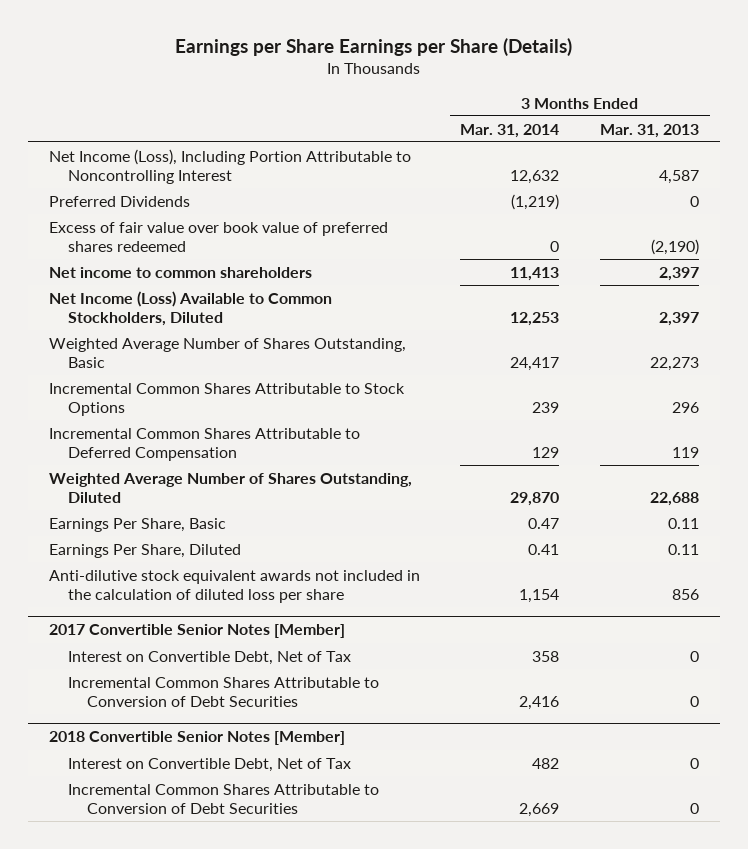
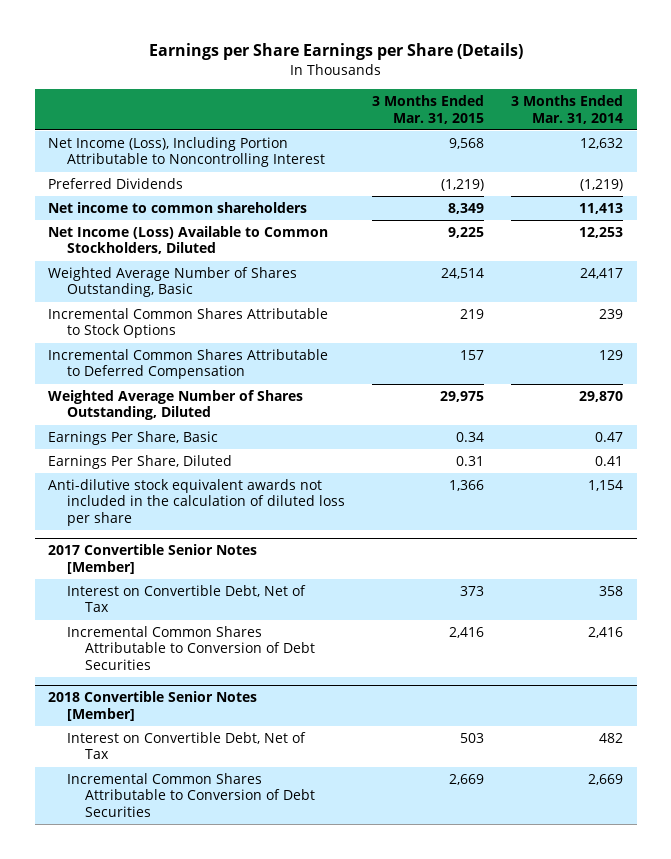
- | 3 Months Ended Mar. 31, 2014 | 3 Months Ended Mar. 31, 2013
+ | 3 Months Ended Mar. 31, 2015 | 3 Months Ended Mar. 31, 2014
- Excess of fair value over book value of preferred shares redeemed | 0 | (2,190)

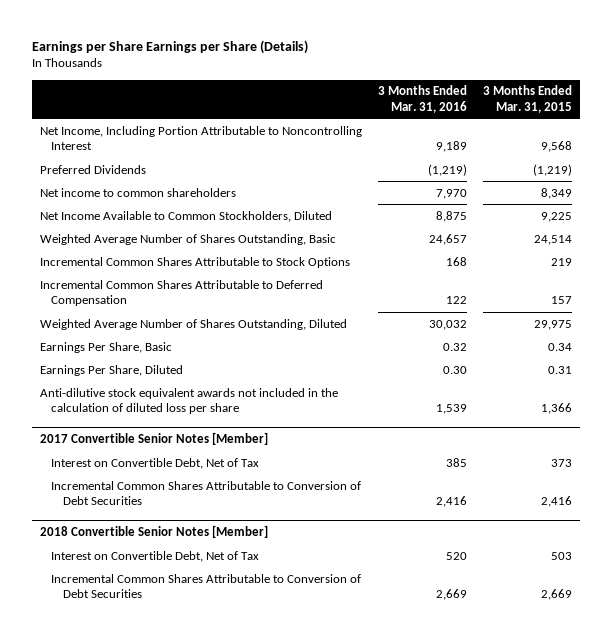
- | 3 Months Ended Mar. 31, 2015 | 3 Months Ended Mar. 31, 2014
+ | 3 Months Ended Mar. 31, 2016 | 3 Months Ended Mar. 31, 2015
- Net Income (Loss), Including Portion Attributable to Noncontrolling Interest | 9,568 | 12,632
+ Net Income, Including Portion Attributable to Noncontrolling Interest | 9,189 | 9,568
- Net Income (Loss) Available to Common Stockholders, Diluted | 9,225 | 12,253
+ Net Income Available to Common Stockholders, Diluted | 8,875 | 9,225

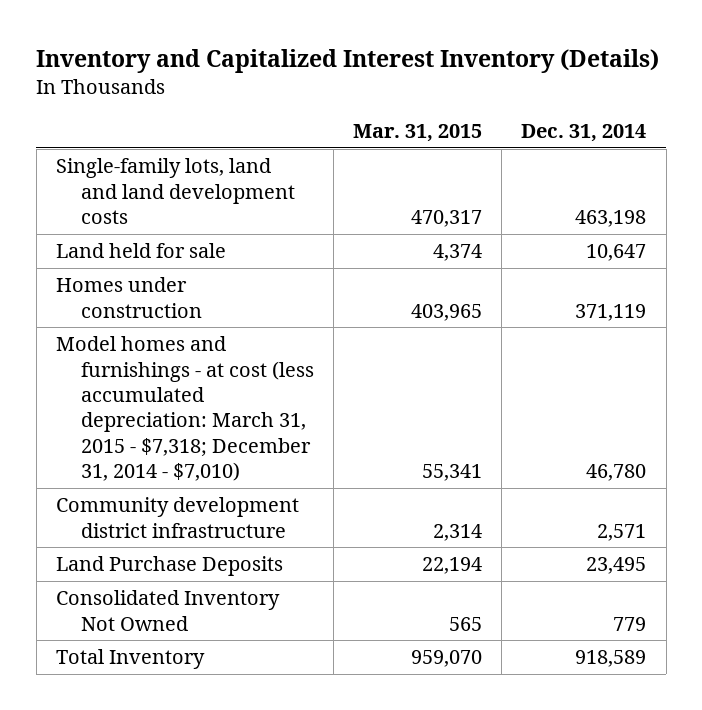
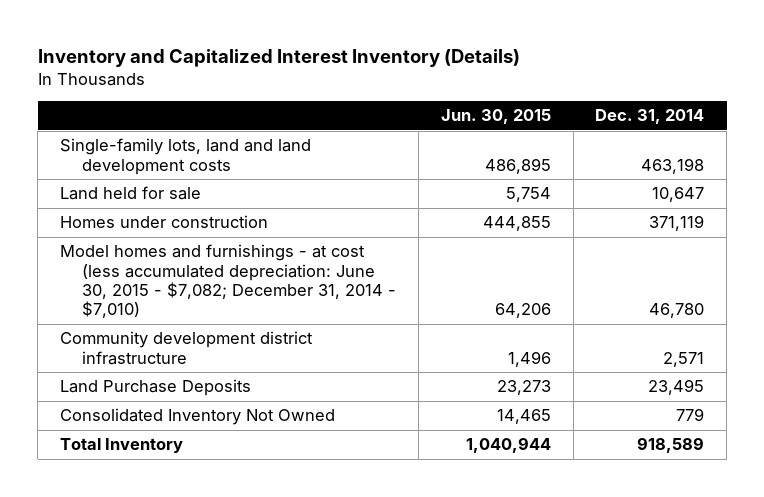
- | Mar. 31, 2015 | Dec. 31, 2014
+ | Jun. 30, 2015 | Dec. 31, 2014
- Model homes and furnishings - at cost (less accumulated depreciation: March 31, 2015 - $7,318; December 31, 2014 - $7,010) | 55,341 | 46,780
+ Model homes and furnishings - at cost (less accumulated depreciation: June 30, 2015 - $7,082; December 31, 2014 - $7,010) | 64,206 | 46,780

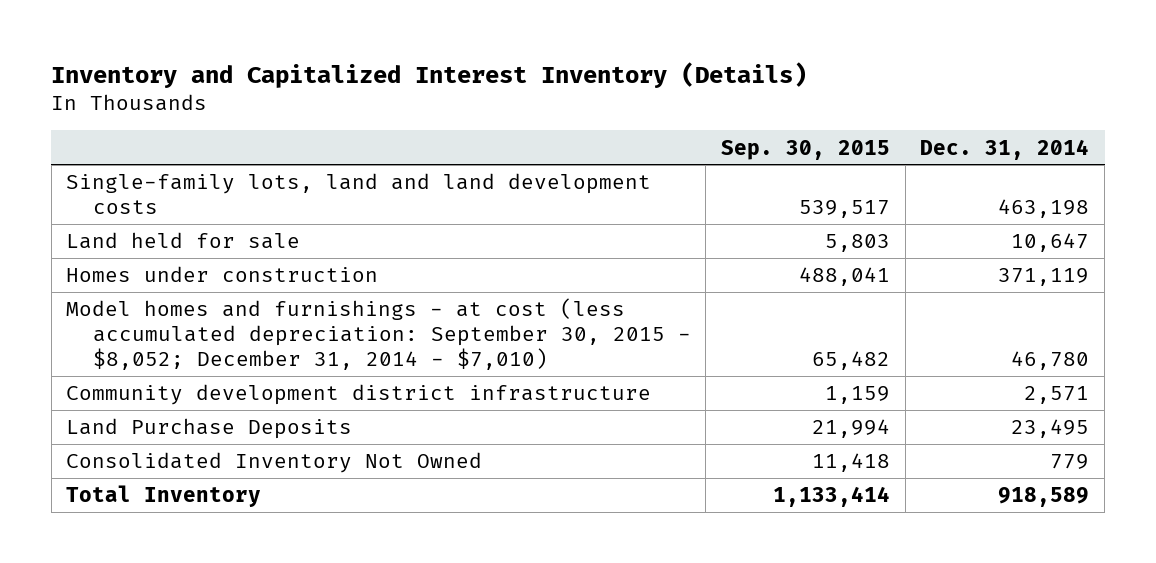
- | Jun. 30, 2015 | Dec. 31, 2014
+ | Sep. 30, 2015 | Dec. 31, 2014
- Model homes and furnishings - at cost (less accumulated depreciation: June 30, 2015 - $7,082; December 31, 2014 - $7,010) | 64,206 | 46,780
+ Model homes and furnishings - at cost (less accumulated depreciation: September 30, 2015 - $8,052; December 31, 2014 - $7,010) | 65,482 | 46,780

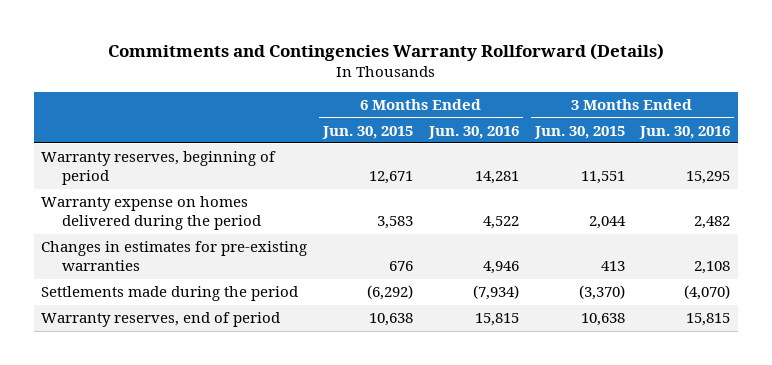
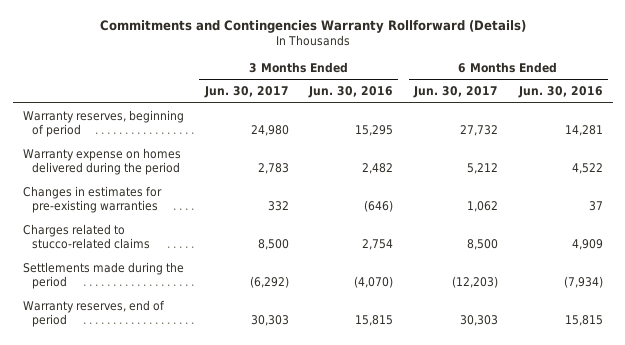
- | 6 Months Ended Jun. 30, 2015 | 6 Months Ended Jun. 30, 2016 | 3 Months Ended Jun. 30, 2015 | 3 Months Ended Jun. 30, 2016
+ | 3 Months Ended Jun. 30, 2017 | 3 Months Ended Jun. 30, 2016 | 6 Months Ended Jun. 30, 2017 | 6 Months Ended Jun. 30, 2016
- Changes in estimates for pre-existing warranties | 676 | 4,946 | 413 | 2,108
+ Changes in estimates for pre-existing warranties | 332 | (646) | 1,062 | 37
+ Charges related to stucco-related claims | 8,500 | 2,754 | 8,500 | 4,909

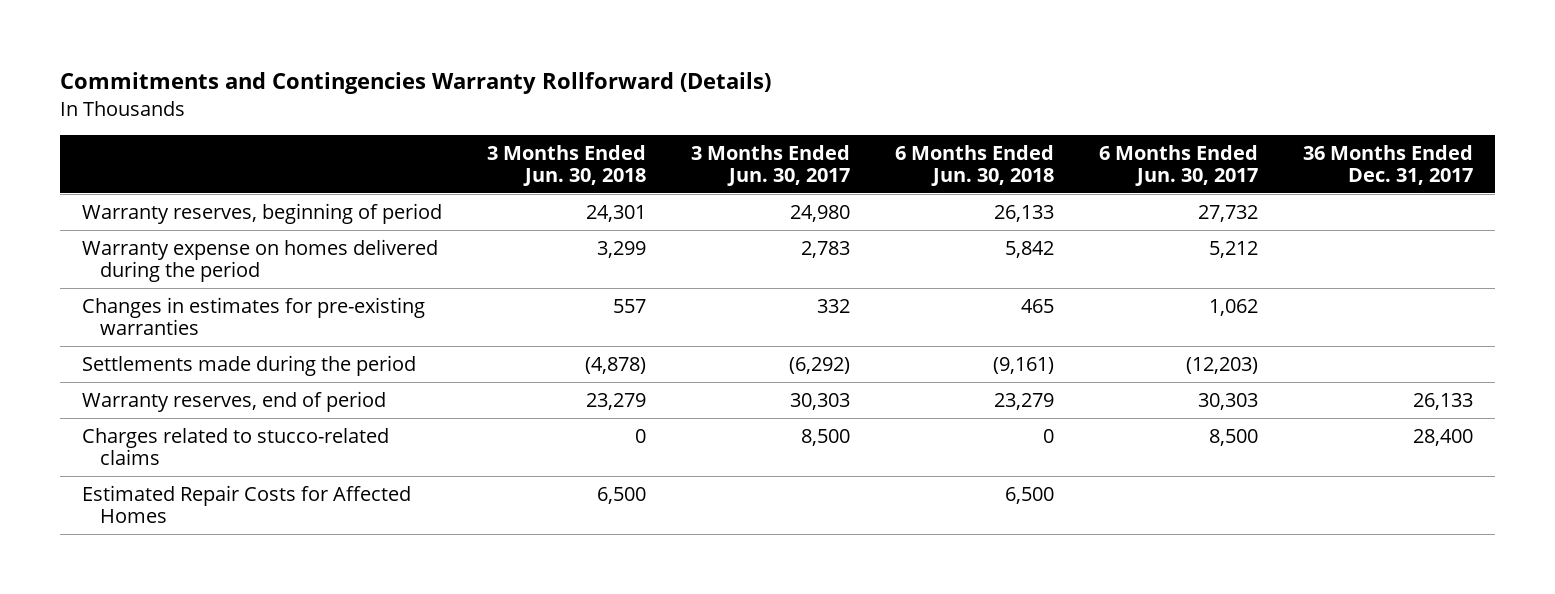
- | 3 Months Ended Jun. 30, 2017 | 3 Months Ended Jun. 30, 2016 | 6 Months Ended Jun. 30, 2017 | 6 Months Ended Jun. 30, 2016
+ | 3 Months Ended Jun. 30, 2018 | 3 Months Ended Jun. 30, 2017 | 6 Months Ended Jun. 30, 2018 | 6 Months Ended Jun. 30, 2017 | 36 Months Ended Dec. 31, 2017
moved down: Charges related to stucco-related claims | 0 | 8,500 | 0 | 8,500 | 28,400
+ Estimated Repair Costs for Affected Homes | 6,500 | | 6,500 | |

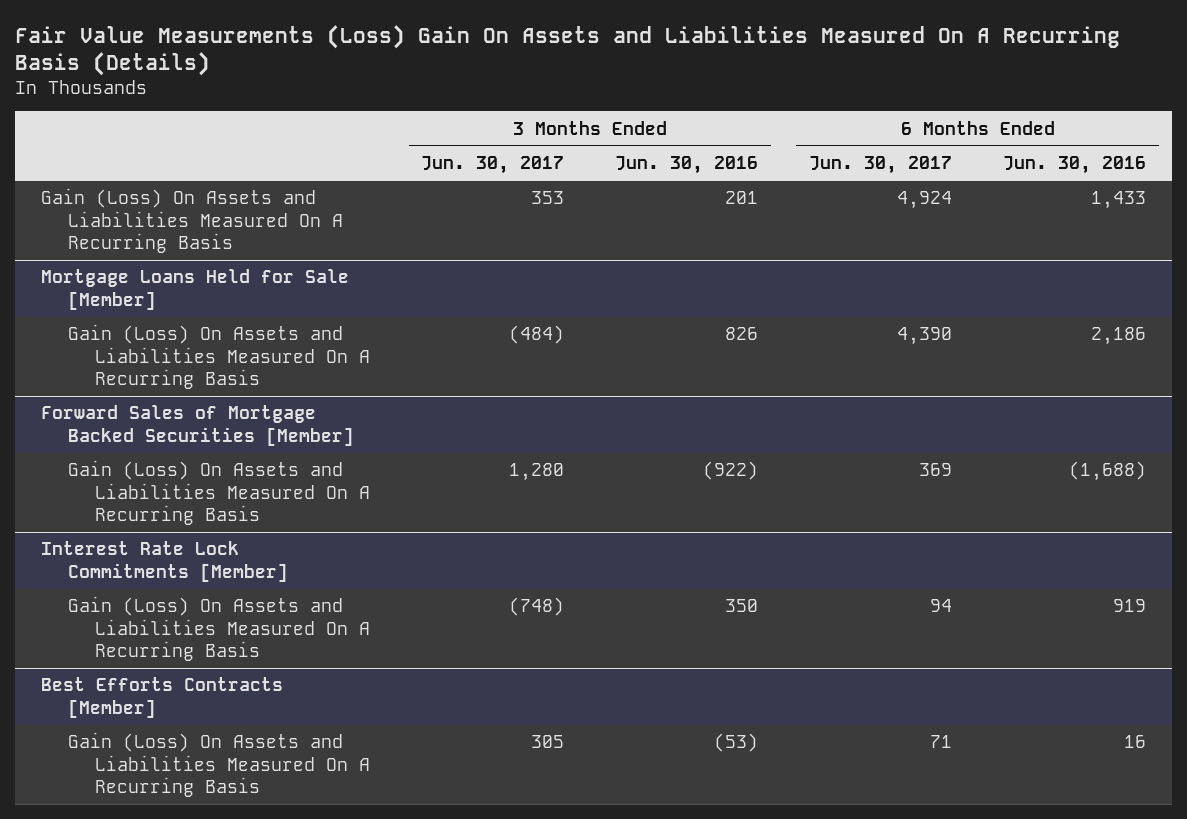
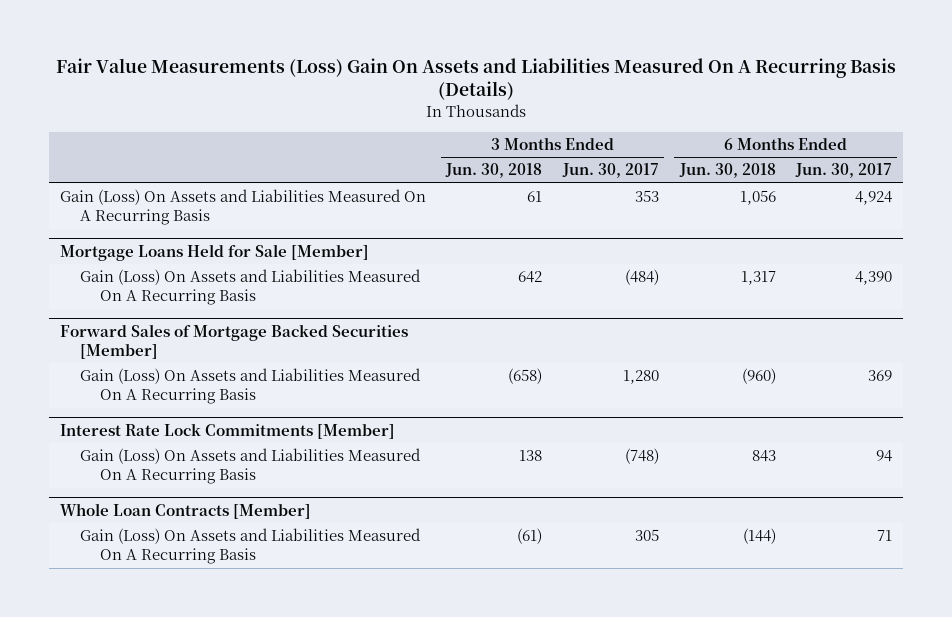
- | 3 Months Ended Jun. 30, 2017 | 3 Months Ended Jun. 30, 2016 | 6 Months Ended Jun. 30, 2017 | 6 Months Ended Jun. 30, 2016
+ | 3 Months Ended Jun. 30, 2018 | 3 Months Ended Jun. 30, 2017 | 6 Months Ended Jun. 30, 2018 | 6 Months Ended Jun. 30, 2017
- Best Efforts Contracts [Member]
+ Whole Loan Contracts [Member]

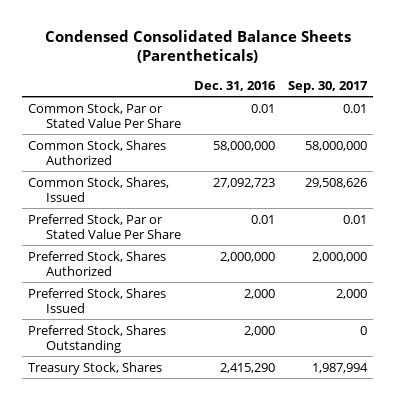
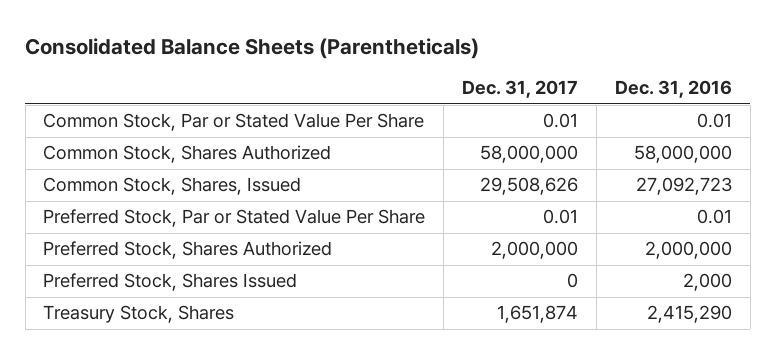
- Condensed Consolidated Balance Sheets (Parentheticals)
+ Consolidated Balance Sheets (Parentheticals)
- | Dec. 31, 2016 | Sep. 30, 2017
+ | Dec. 31, 2017 | Dec. 31, 2016
- Preferred Stock, Shares Outstanding | 2,000 | 0

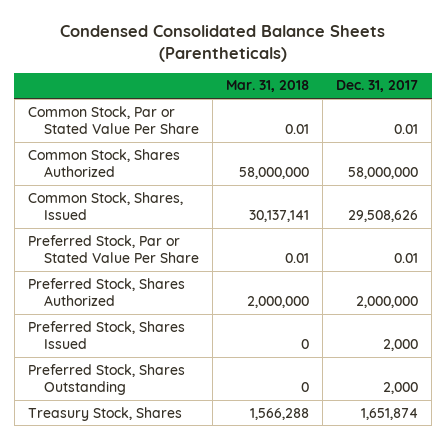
- Consolidated Balance Sheets (Parentheticals)
+ Condensed Consolidated Balance Sheets (Parentheticals)
- | Dec. 31, 2017 | Dec. 31, 2016
+ | Mar. 31, 2018 | Dec. 31, 2017
- Preferred Stock, Shares Issued | 0 | 2,000
+ Preferred Stock, Shares Issued | 0 | 2,000
+ Preferred Stock, Shares Outstanding | 0 | 2,000

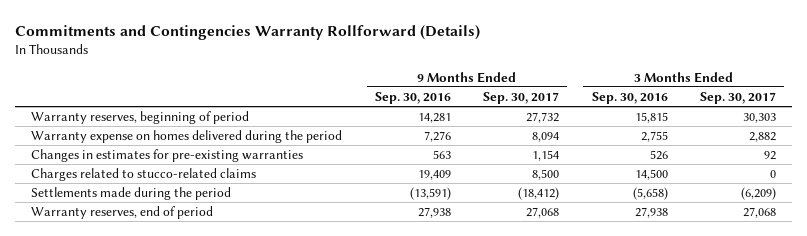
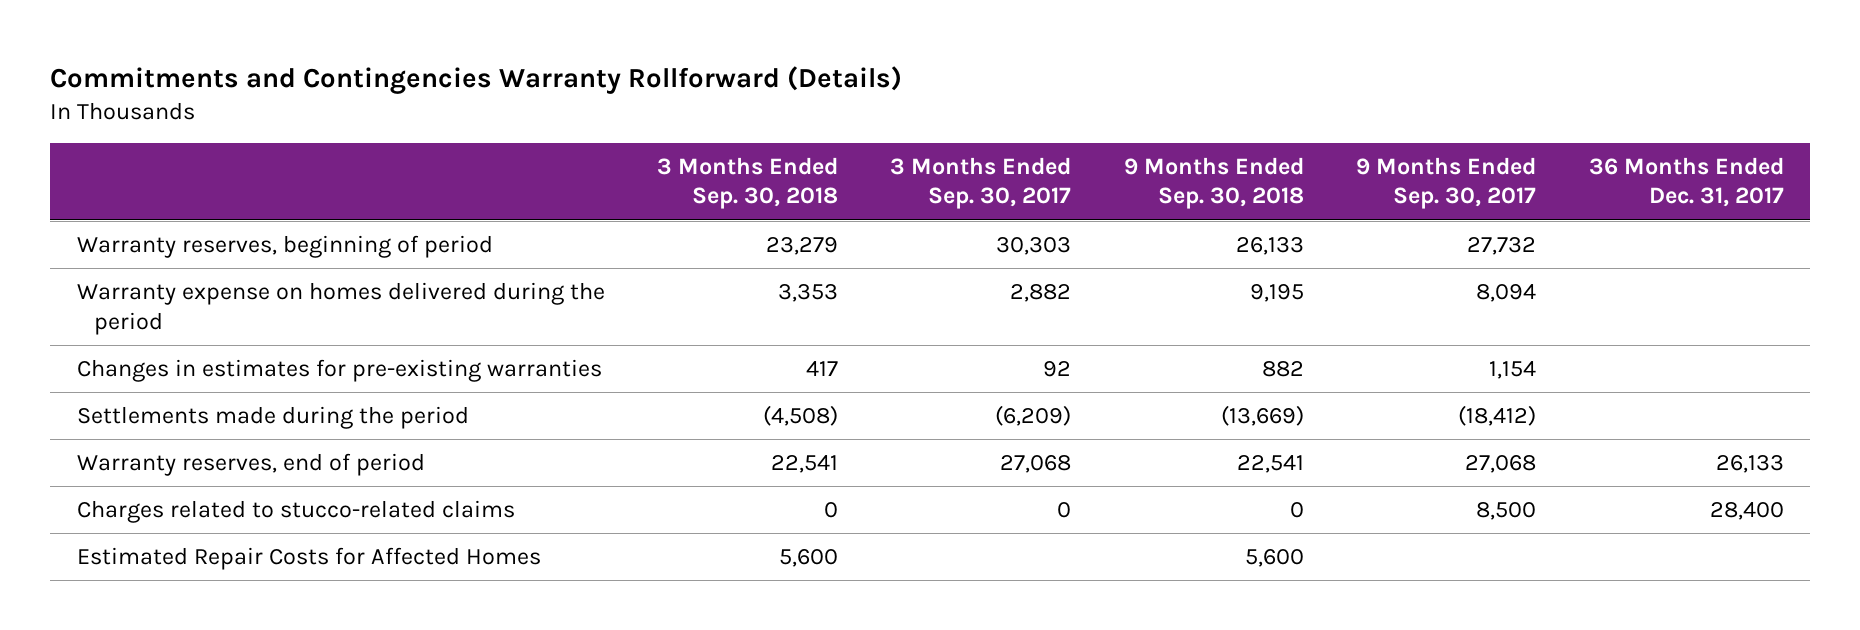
- | 9 Months Ended Sep. 30, 2016 | 9 Months Ended Sep. 30, 2017 | 3 Months Ended Sep. 30, 2016 | 3 Months Ended Sep. 30, 2017
+ | 3 Months Ended Sep. 30, 2018 | 3 Months Ended Sep. 30, 2017 | 9 Months Ended Sep. 30, 2018 | 9 Months Ended Sep. 30, 2017 | 36 Months Ended Dec. 31, 2017
moved down: Charges related to stucco-related claims | 0 | 0 | 0 | 8,500 | 28,400
+ Estimated Repair Costs for Affected Homes | 5,600 | | 5,600 | |

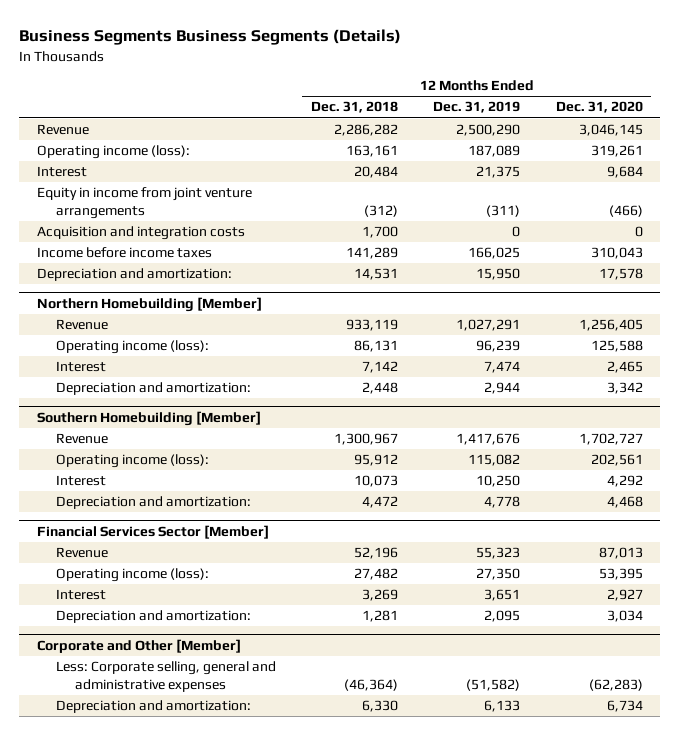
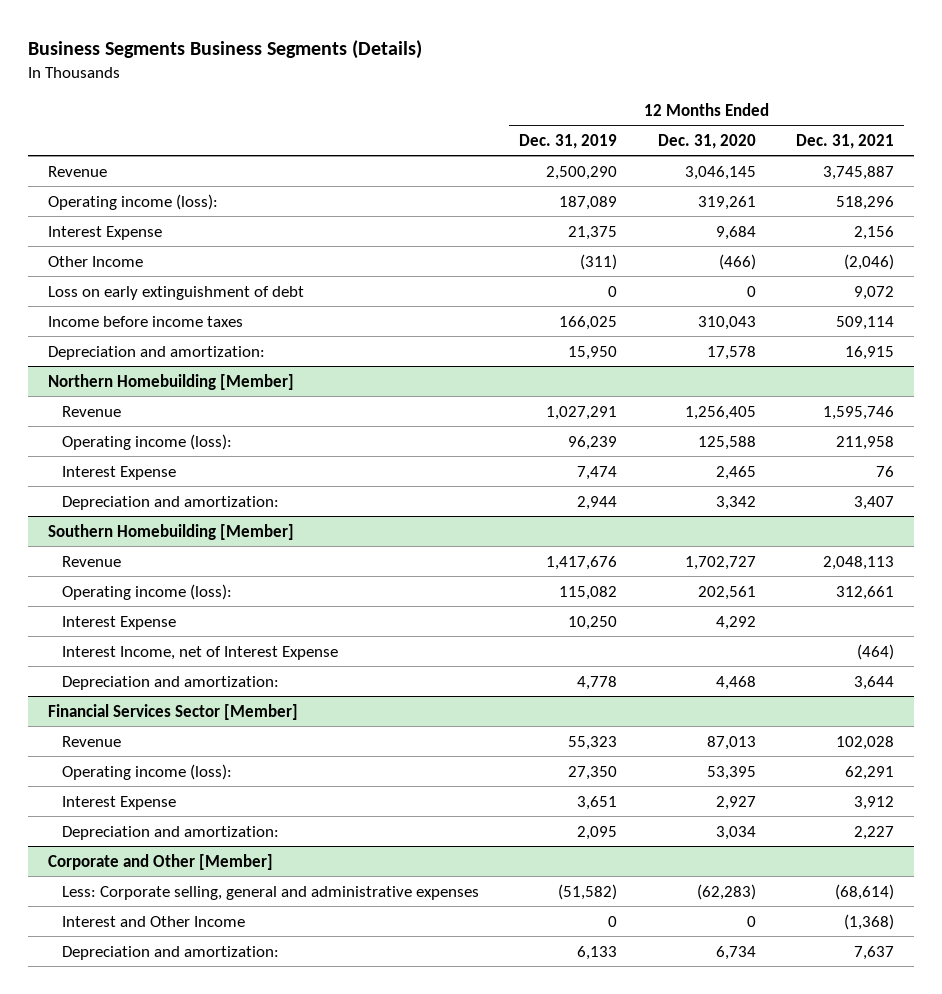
- | 12 Months Ended Dec. 31, 2018 | 12 Months Ended Dec. 31, 2019 | 12 Months Ended Dec. 31, 2020
+ | 12 Months Ended Dec. 31, 2019 | 12 Months Ended Dec. 31, 2020 | 12 Months Ended Dec. 31, 2021
- Interest | 20,484 | 21,375 | 9,684
- Equity in income from joint venture arrangements | (312) | (311) | (466)
- Acquisition and integration costs | 1,700 | 0 | 0
+ Interest Expense | 21,375 | 9,684 | 2,156
+ Other Income | (311) | (466) | (2,046)
+ Loss on early extinguishment of debt | 0 | 0 | 9,072
@ Northern Homebuilding [Member]
- Interest | 7,142 | 7,474 | 2,465
+ Interest Expense | 7,474 | 2,465 | 76
@ Southern Homebuilding [Member]
- Interest | 10,073 | 10,250 | 4,292
+ Interest Expense | 10,250 | 4,292 |
+ Interest Income, net of Interest Expense | | | (464)
@ Financial Services Sector [Member]
- Interest | 3,269 | 3,651 | 2,927
+ Interest Expense | 3,651 | 2,927 | 3,912
@ Corporate and Other [Member]
+ Interest and Other Income | 0 | 0 | (1,368)

